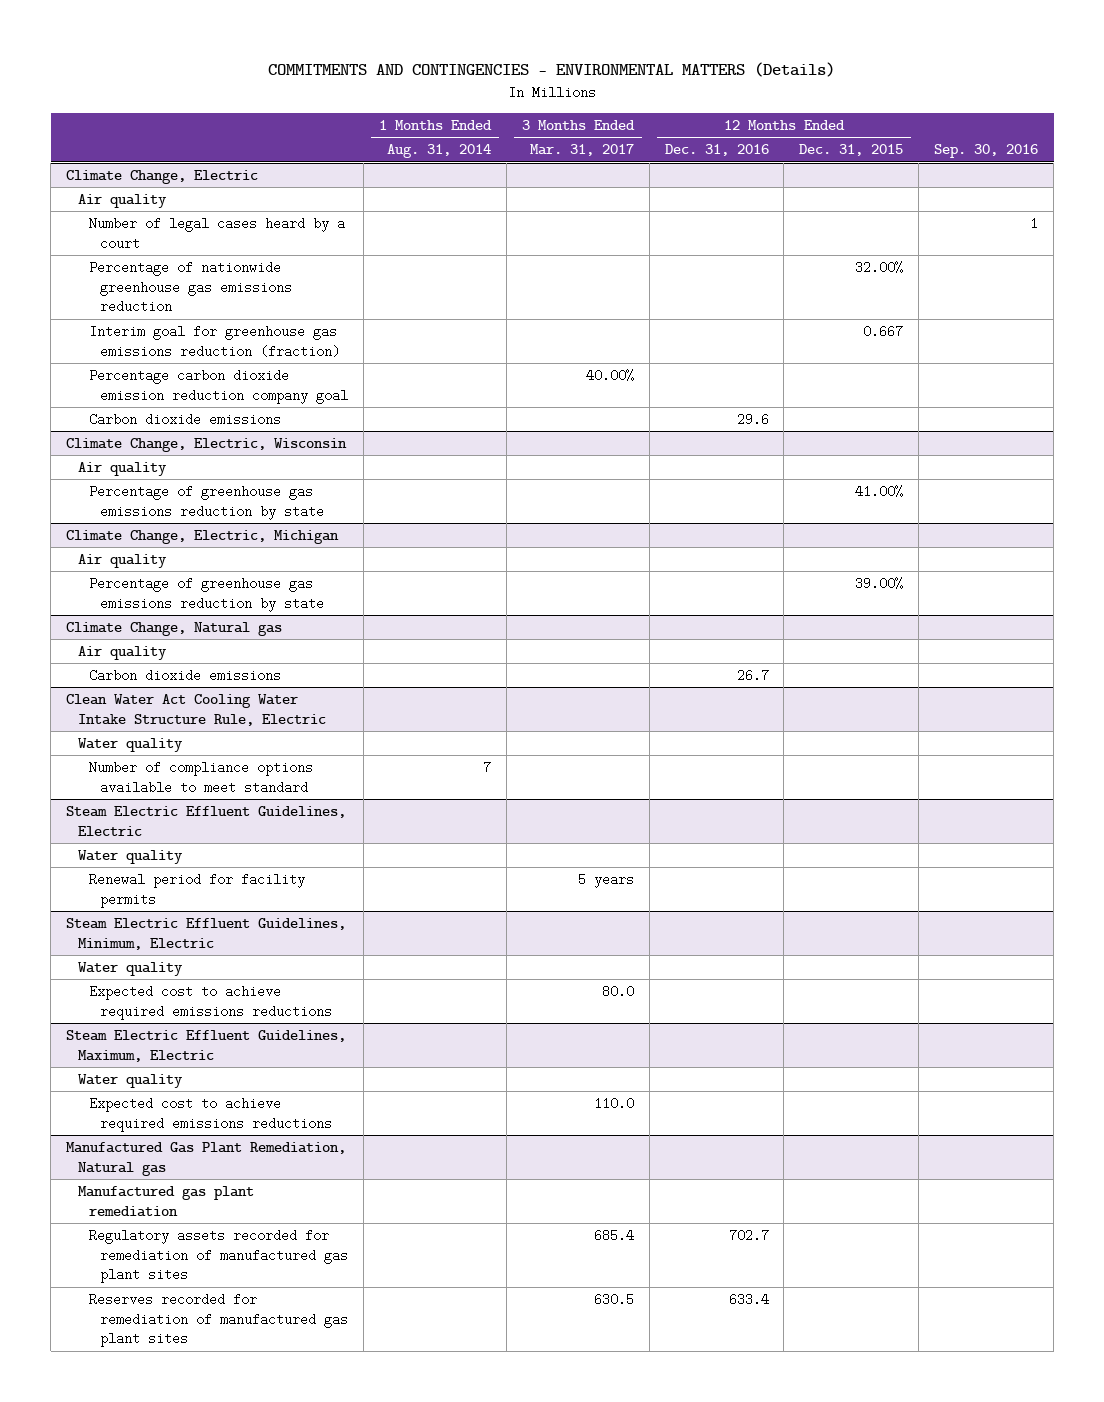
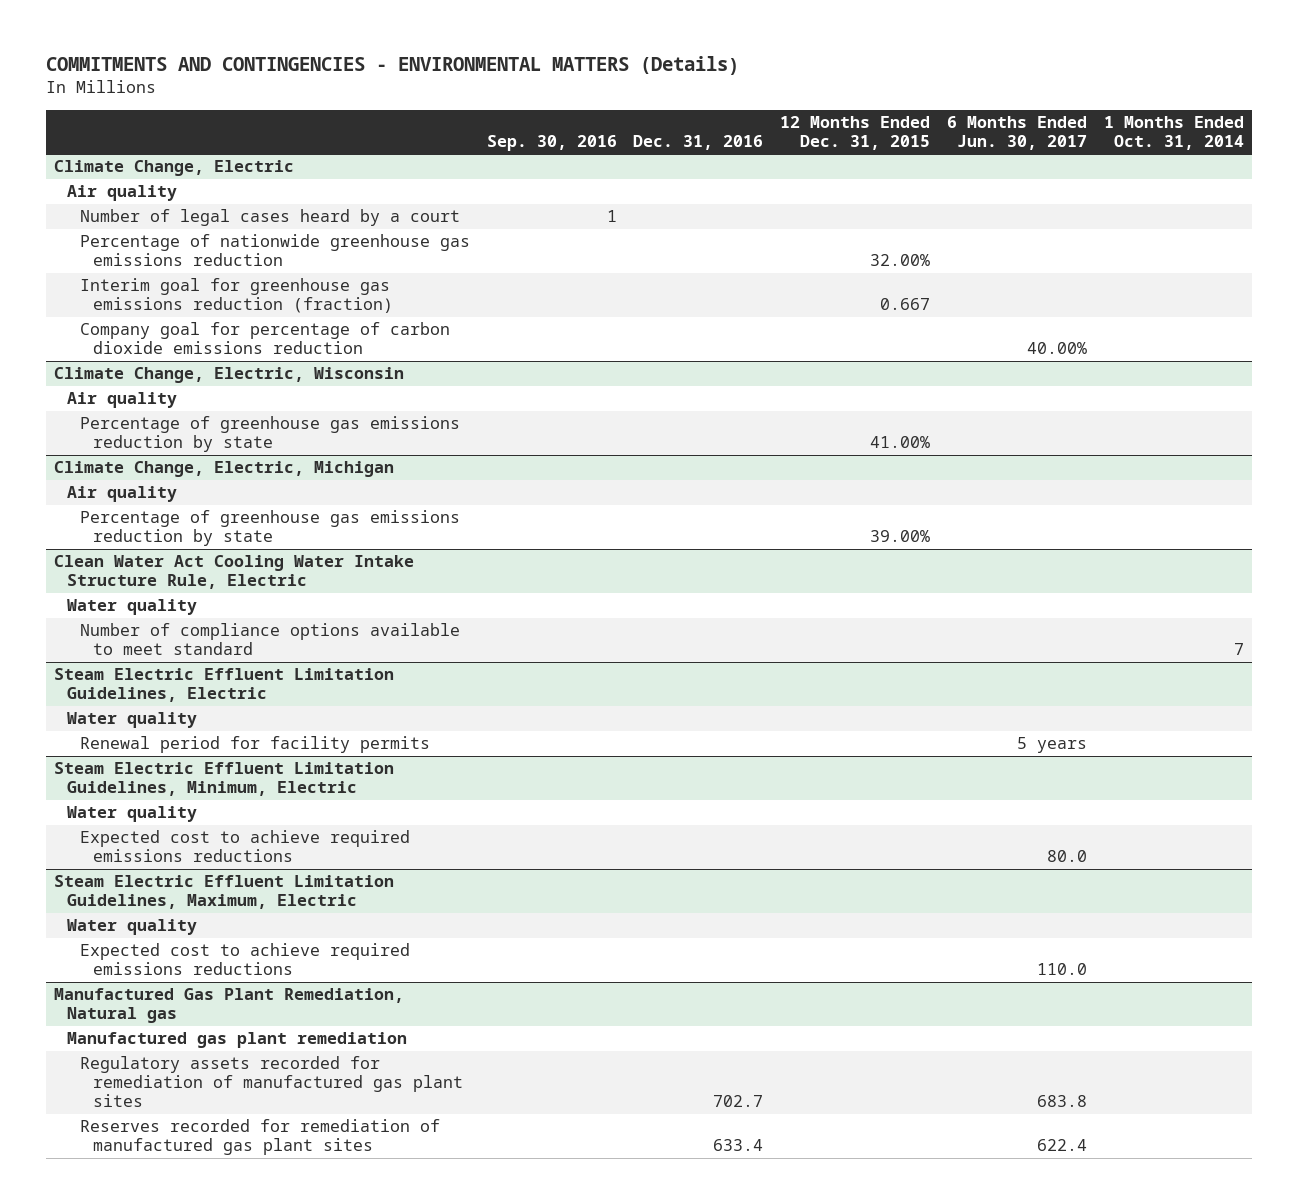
- | 1 Months Ended Aug. 31, 2014 | 3 Months Ended Mar. 31, 2017 | 12 Months Ended Dec. 31, 2016 | 12 Months Ended Dec. 31, 2015 | Sep. 30, 2016
+ | Sep. 30, 2016 | Dec. 31, 2016 | 12 Months Ended Dec. 31, 2015 | 6 Months Ended Jun. 30, 2017 | 1 Months Ended Oct. 31, 2014
@ Climate Change, Electric
- Percentage carbon dioxide emission reduction company goal | | 40.00% | | |
- Carbon dioxide emissions | | | 29.6 | |
+ Company goal for percentage of carbon dioxide emissions reduction | | | | 40.00% |
- Climate Change, Natural gas
- Air quality
- Carbon dioxide emissions | | | 26.7 | |
- Steam Electric Effluent Guidelines, Electric
+ Steam Electric Effluent Limitation Guidelines, Electric
- Steam Electric Effluent Guidelines, Minimum, Electric
+ Steam Electric Effluent Limitation Guidelines, Minimum, Electric
- Steam Electric Effluent Guidelines, Maximum, Electric
+ Steam Electric Effluent Limitation Guidelines, Maximum, Electric

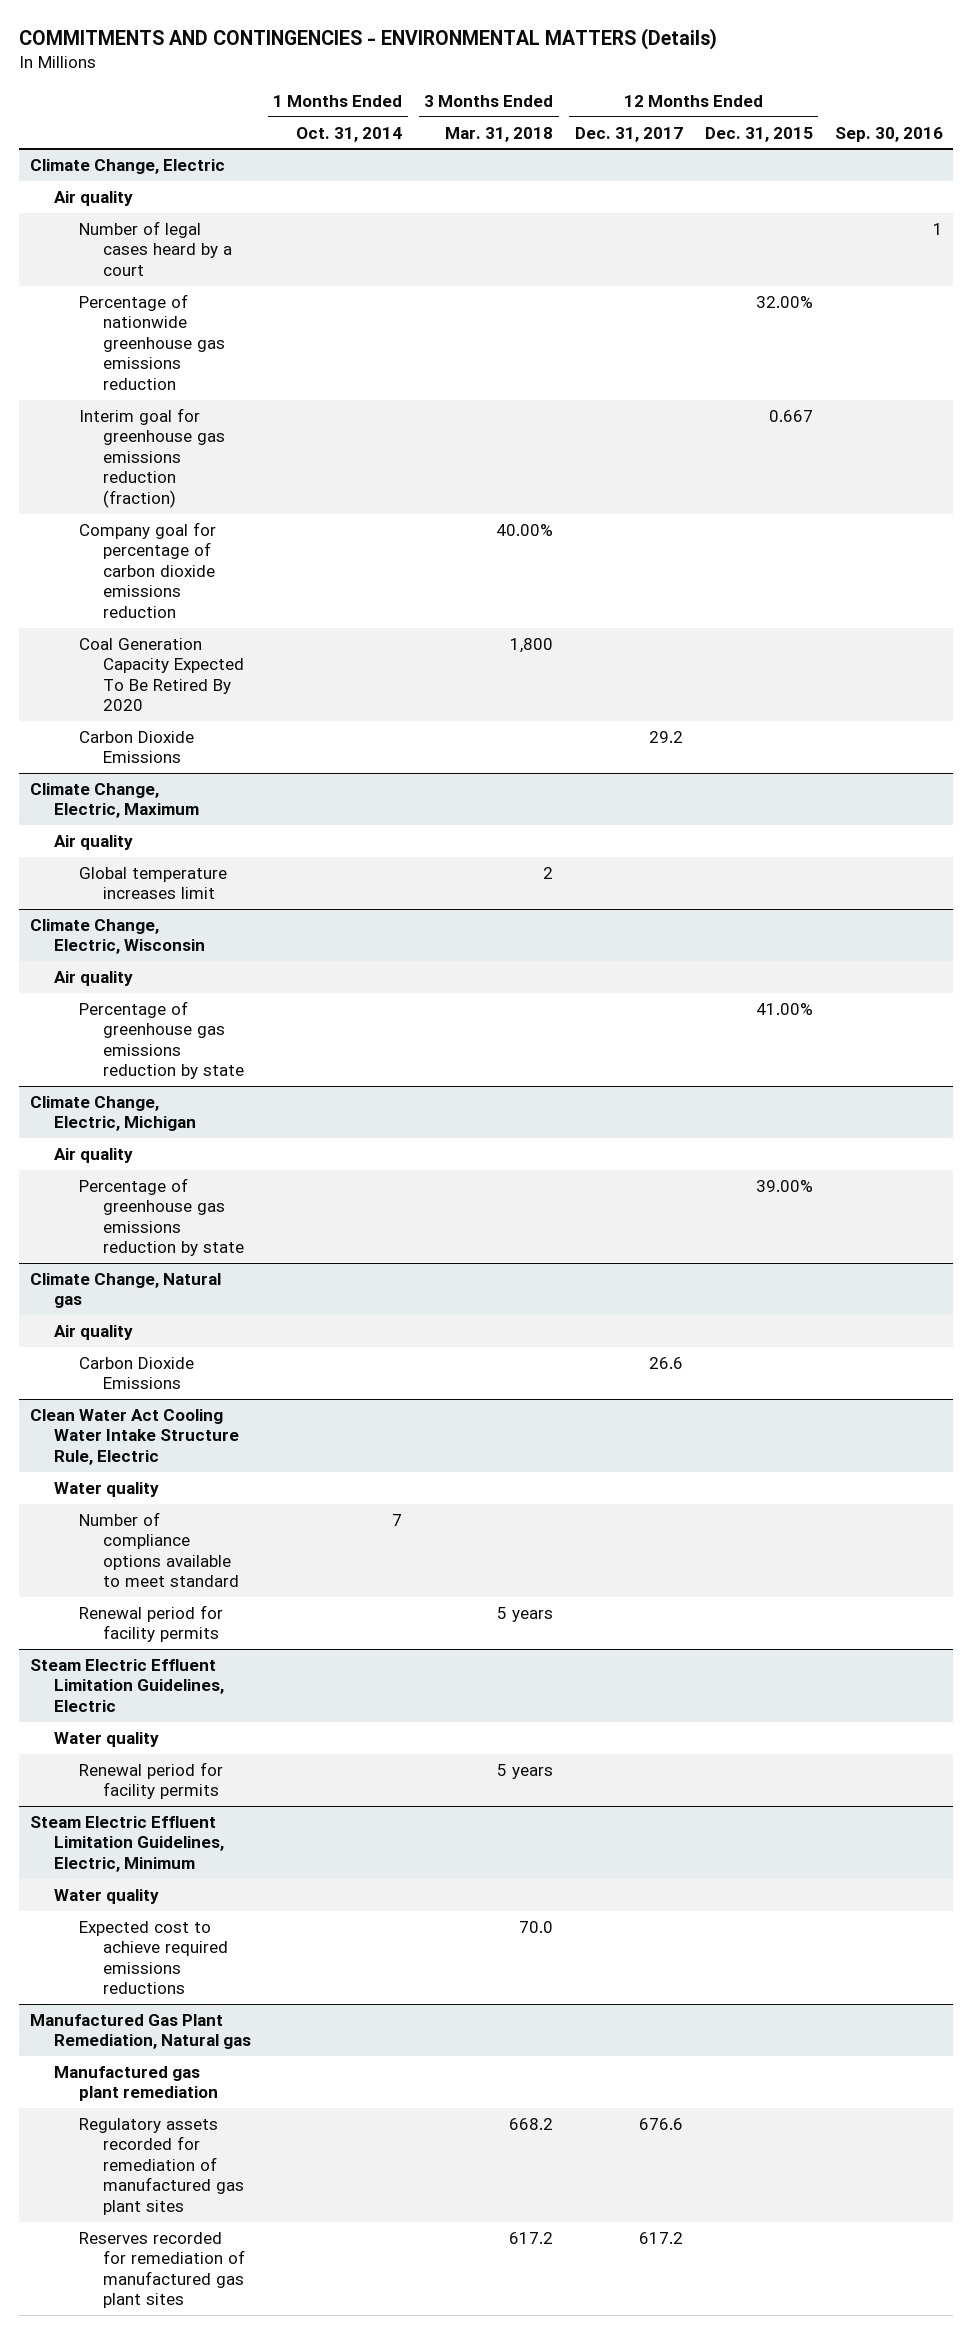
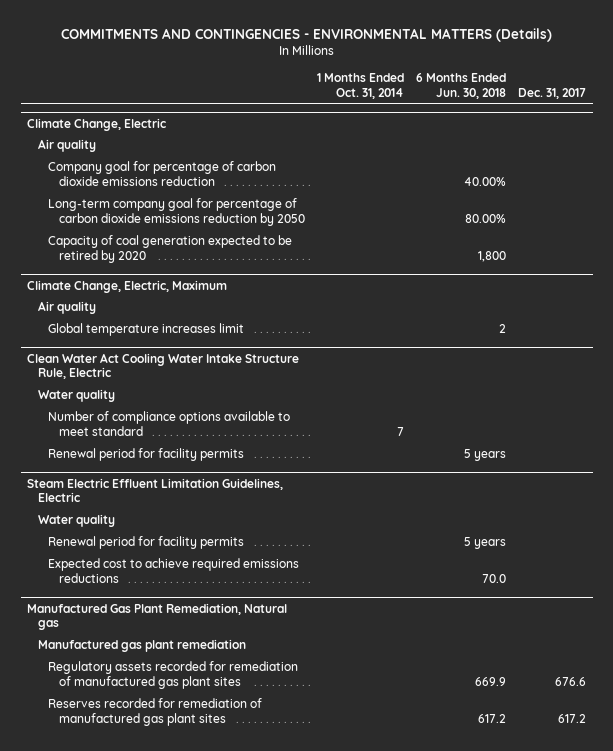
- | 1 Months Ended Oct. 31, 2014 | 3 Months Ended Mar. 31, 2018 | 12 Months Ended Dec. 31, 2017 | 12 Months Ended Dec. 31, 2015 | Sep. 30, 2016
+ | 1 Months Ended Oct. 31, 2014 | 6 Months Ended Jun. 30, 2018 | Dec. 31, 2017
@ Climate Change, Electric
- Number of legal cases heard by a court | | | | | 1
- Percentage of nationwide greenhouse gas emissions reduction | | | | 32.00% |
- Interim goal for greenhouse gas emissions reduction (fraction) | | | | 0.667 |
- Coal Generation Capacity Expected To Be Retired By 2020 | | 1,800 | | |
- Carbon Dioxide Emissions | | | 29.2 | |
+ Long-term company goal for percentage of carbon dioxide emissions reduction by 2050 | | 80.00% |
+ Capacity of coal generation expected to be retired by 2020 | | 1,800 |
- Climate Change, Electric, Wisconsin
- Air quality
- Percentage of greenhouse gas emissions reduction by state | | | | 41.00% |
- Climate Change, Electric, Michigan
- Air quality
- Percentage of greenhouse gas emissions reduction by state | | | | 39.00% |
- Climate Change, Natural gas
- Air quality
- Carbon Dioxide Emissions | | | 26.6 | |
- Steam Electric Effluent Limitation Guidelines, Electric, Minimum
- Water quality
- Expected cost to achieve required emissions reductions | | 70.0 | | |
@ Steam Electric Effluent Limitation Guidelines, Electric
+ Expected cost to achieve required emissions reductions | | 70.0 |

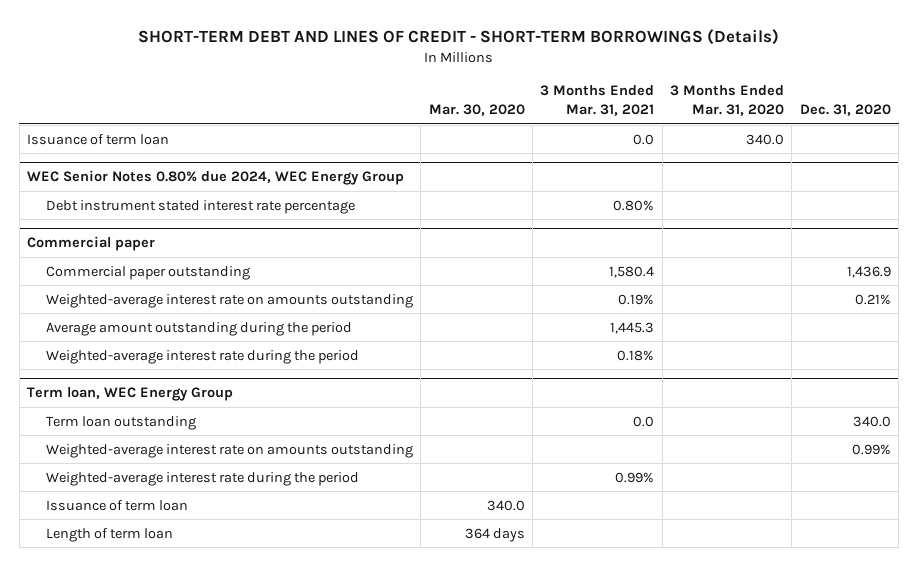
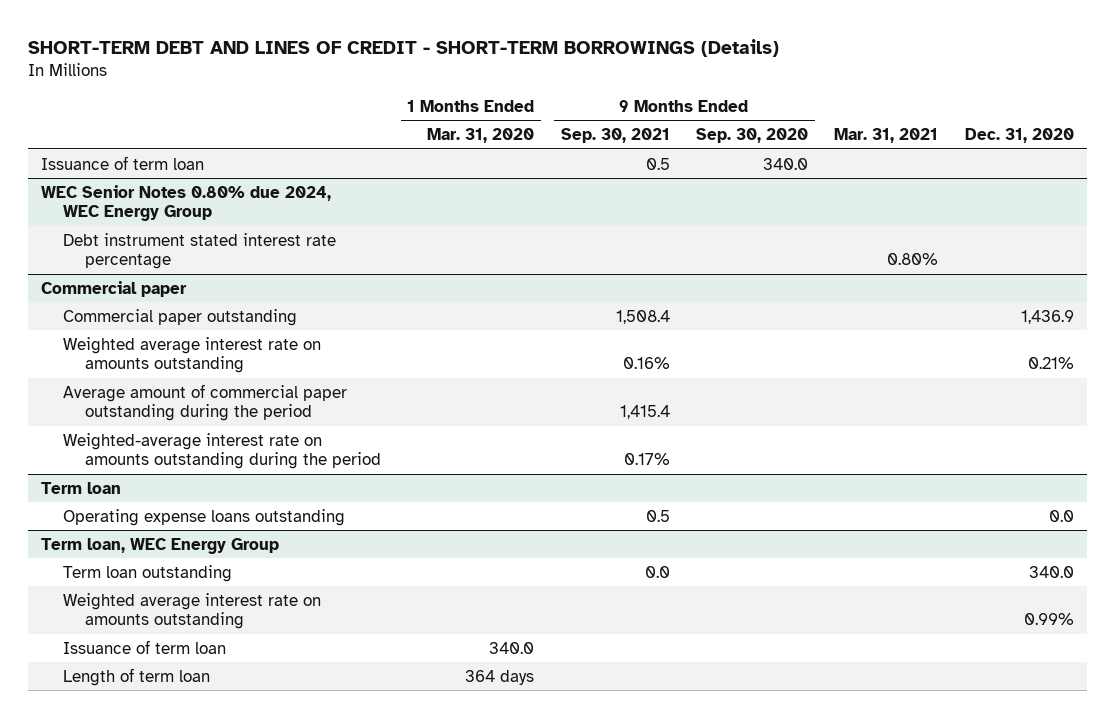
- | Mar. 30, 2020 | 3 Months Ended Mar. 31, 2021 | 3 Months Ended Mar. 31, 2020 | Dec. 31, 2020
+ | 1 Months Ended Mar. 31, 2020 | 9 Months Ended Sep. 30, 2021 | 9 Months Ended Sep. 30, 2020 | Mar. 31, 2021 | Dec. 31, 2020
@ Commercial paper
- Weighted-average interest rate on amounts outstanding | | 0.19% | | 0.21%
- Average amount outstanding during the period | | 1,445.3 | |
- Weighted-average interest rate during the period | | 0.18% | |
+ Weighted average interest rate on amounts outstanding | | 0.16% | | | 0.21%
+ Average amount of commercial paper outstanding during the period | | 1,415.4 | | |
+ Weighted-average interest rate on amounts outstanding during the period | | 0.17% | | |
+ Term loan
+ Operating expense loans outstanding | | 0.5 | | | 0.0
@ Term loan, WEC Energy Group
- Weighted-average interest rate on amounts outstanding | | | | 0.99%
- Weighted-average interest rate during the period | | 0.99% | |
+ Weighted average interest rate on amounts outstanding | | | | | 0.99%

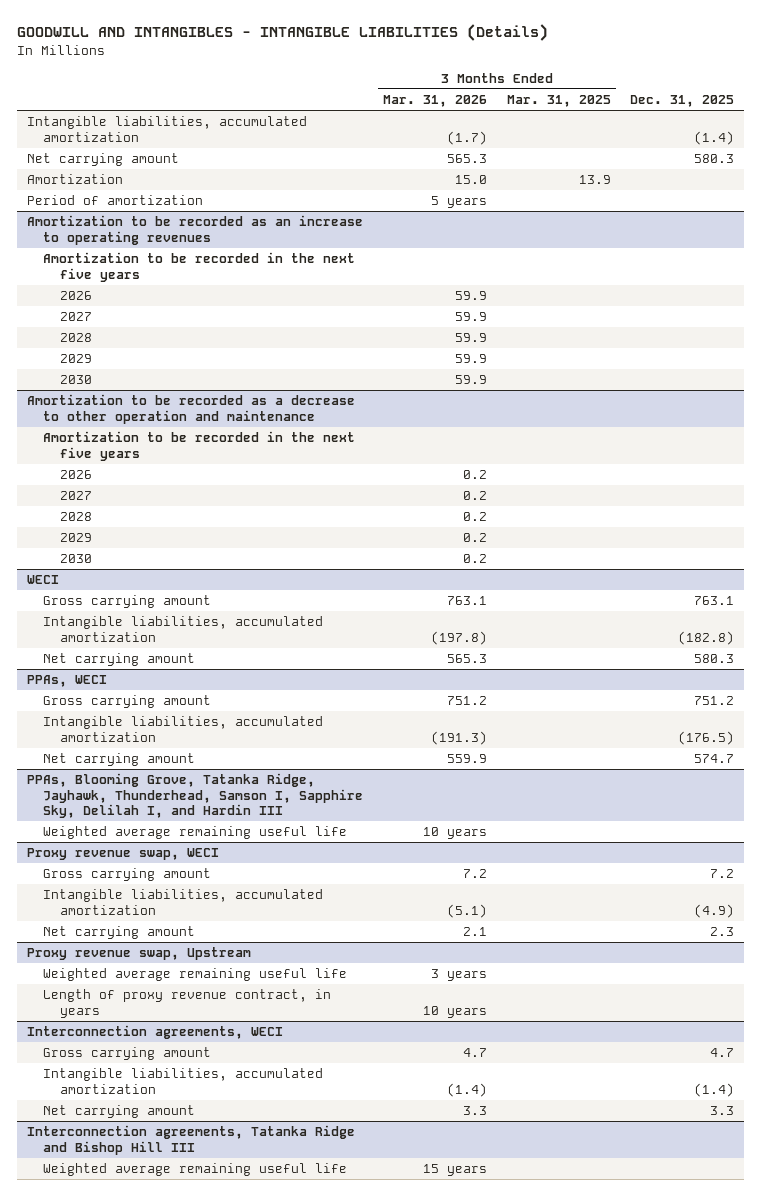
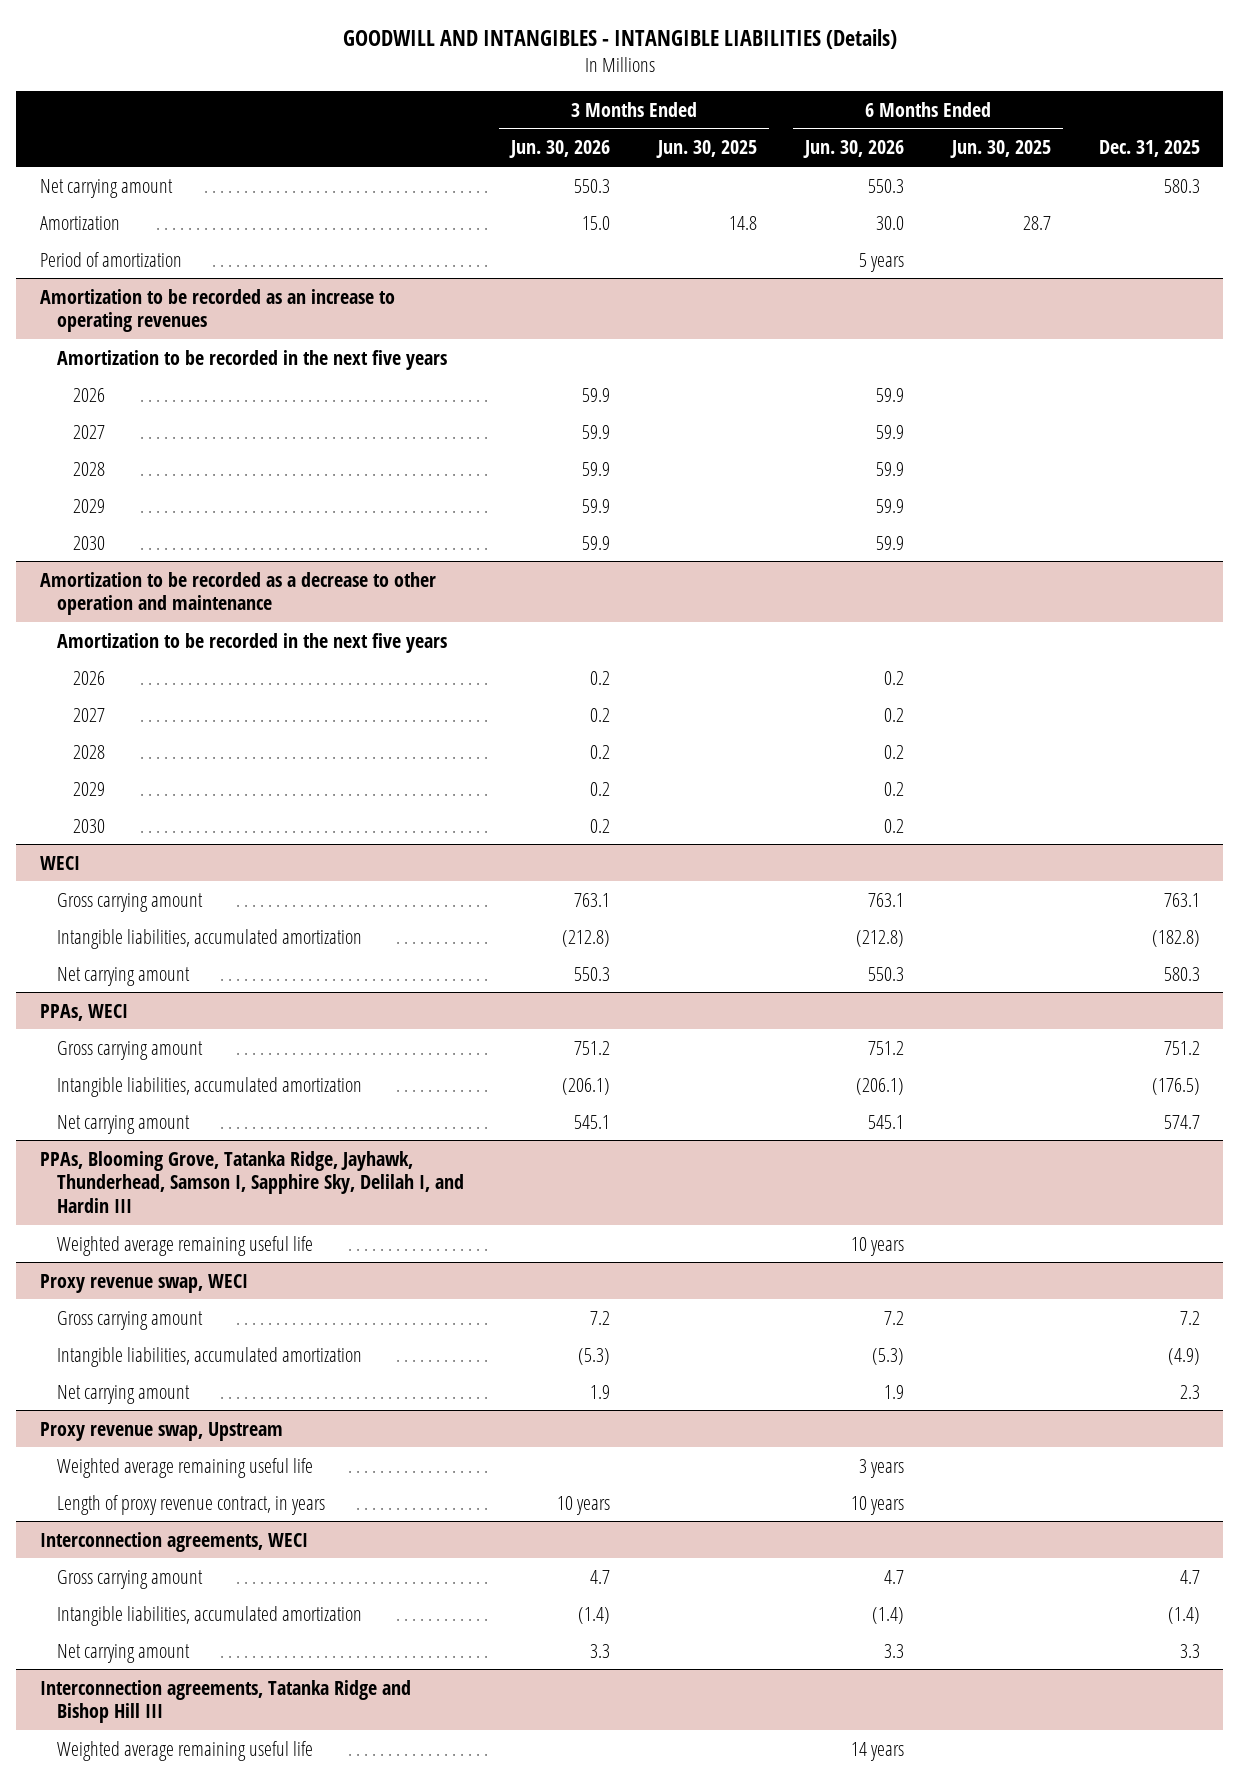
- | 3 Months Ended Mar. 31, 2026 | 3 Months Ended Mar. 31, 2025 | Dec. 31, 2025
+ | 3 Months Ended Jun. 30, 2026 | 3 Months Ended Jun. 30, 2025 | 6 Months Ended Jun. 30, 2026 | 6 Months Ended Jun. 30, 2025 | Dec. 31, 2025
- Intangible liabilities, accumulated amortization | (1.7) | | (1.4)

